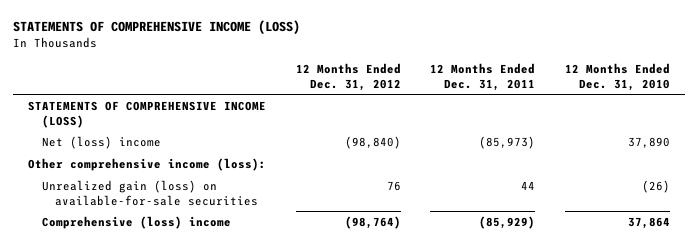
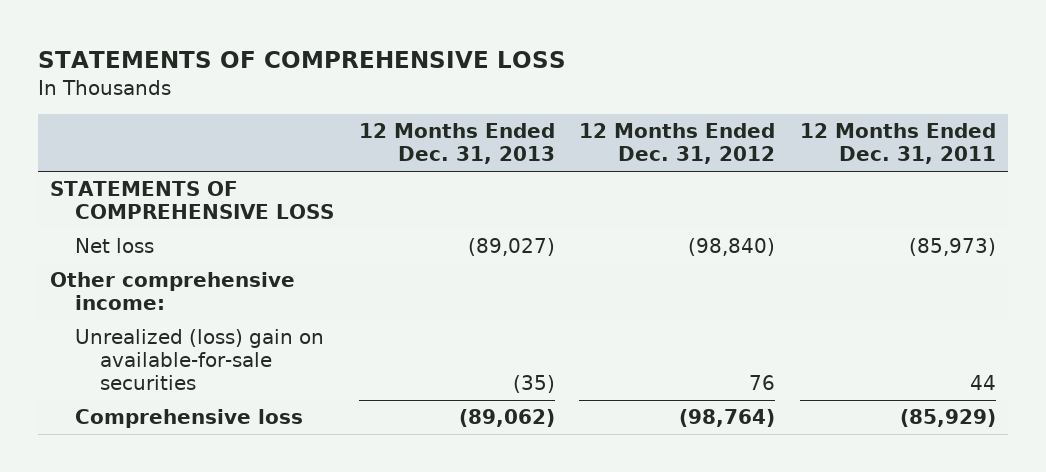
- STATEMENTS OF COMPREHENSIVE INCOME (LOSS)
+ STATEMENTS OF COMPREHENSIVE LOSS
- | 12 Months Ended Dec. 31, 2012 | 12 Months Ended Dec. 31, 2011 | 12 Months Ended Dec. 31, 2010
+ | 12 Months Ended Dec. 31, 2013 | 12 Months Ended Dec. 31, 2012 | 12 Months Ended Dec. 31, 2011
- STATEMENTS OF COMPREHENSIVE INCOME (LOSS)
- Net (loss) income | (98,840) | (85,973) | 37,890
- Other comprehensive income (loss):
- Unrealized gain (loss) on available-for-sale securities | 76 | 44 | (26)
- Comprehensive (loss) income | (98,764) | (85,929) | 37,864
+ STATEMENTS OF COMPREHENSIVE LOSS
+ Net loss | (89,027) | (98,840) | (85,973)
+ Other comprehensive income:
+ Unrealized (loss) gain on available-for-sale securities | (35) | 76 | 44
+ Comprehensive loss | (89,062) | (98,764) | (85,929)

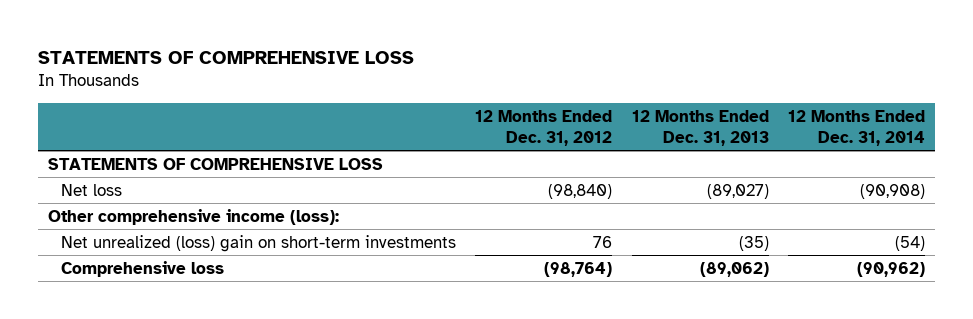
- | 12 Months Ended Dec. 31, 2013 | 12 Months Ended Dec. 31, 2012 | 12 Months Ended Dec. 31, 2011
+ | 12 Months Ended Dec. 31, 2012 | 12 Months Ended Dec. 31, 2013 | 12 Months Ended Dec. 31, 2014
- Other comprehensive income:
- Unrealized (loss) gain on available-for-sale securities | (35) | 76 | 44
+ Other comprehensive income (loss):
+ Net unrealized (loss) gain on short-term investments | 76 | (35) | (54)

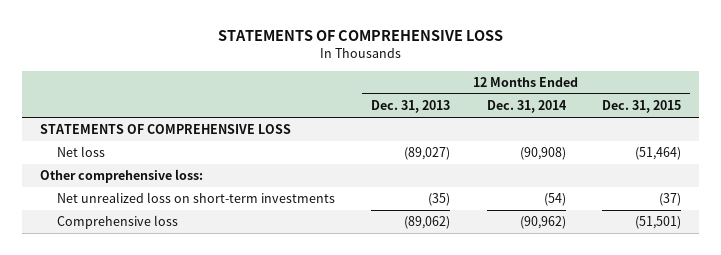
- | 12 Months Ended Dec. 31, 2012 | 12 Months Ended Dec. 31, 2013 | 12 Months Ended Dec. 31, 2014
+ | 12 Months Ended Dec. 31, 2013 | 12 Months Ended Dec. 31, 2014 | 12 Months Ended Dec. 31, 2015
- Other comprehensive income (loss):
- Net unrealized (loss) gain on short-term investments | 76 | (35) | (54)
+ Other comprehensive loss:
+ Net unrealized loss on short-term investments | (35) | (54) | (37)

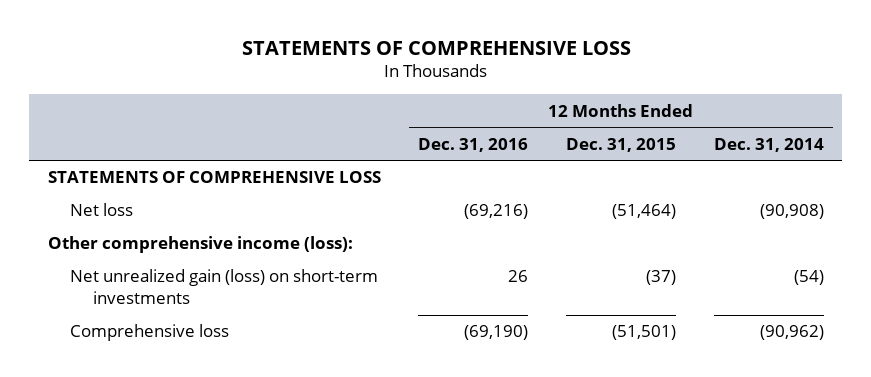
- | 12 Months Ended Dec. 31, 2013 | 12 Months Ended Dec. 31, 2014 | 12 Months Ended Dec. 31, 2015
+ | 12 Months Ended Dec. 31, 2016 | 12 Months Ended Dec. 31, 2015 | 12 Months Ended Dec. 31, 2014
- Other comprehensive loss:
- Net unrealized loss on short-term investments | (35) | (54) | (37)
+ Other comprehensive income (loss):
+ Net unrealized gain (loss) on short-term investments | 26 | (37) | (54)

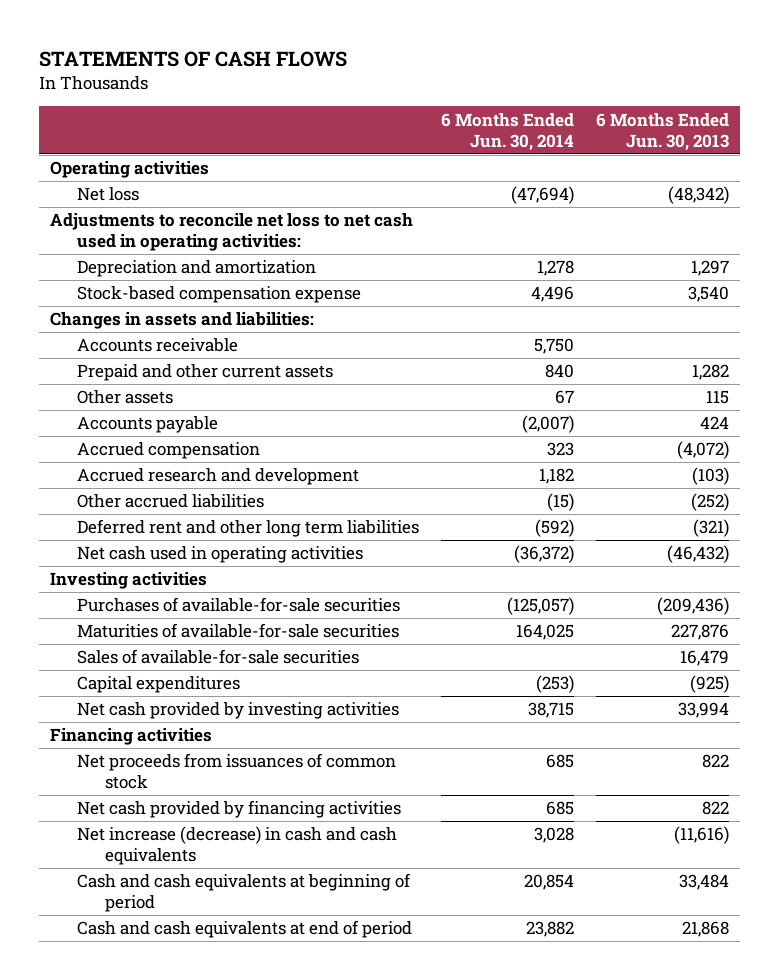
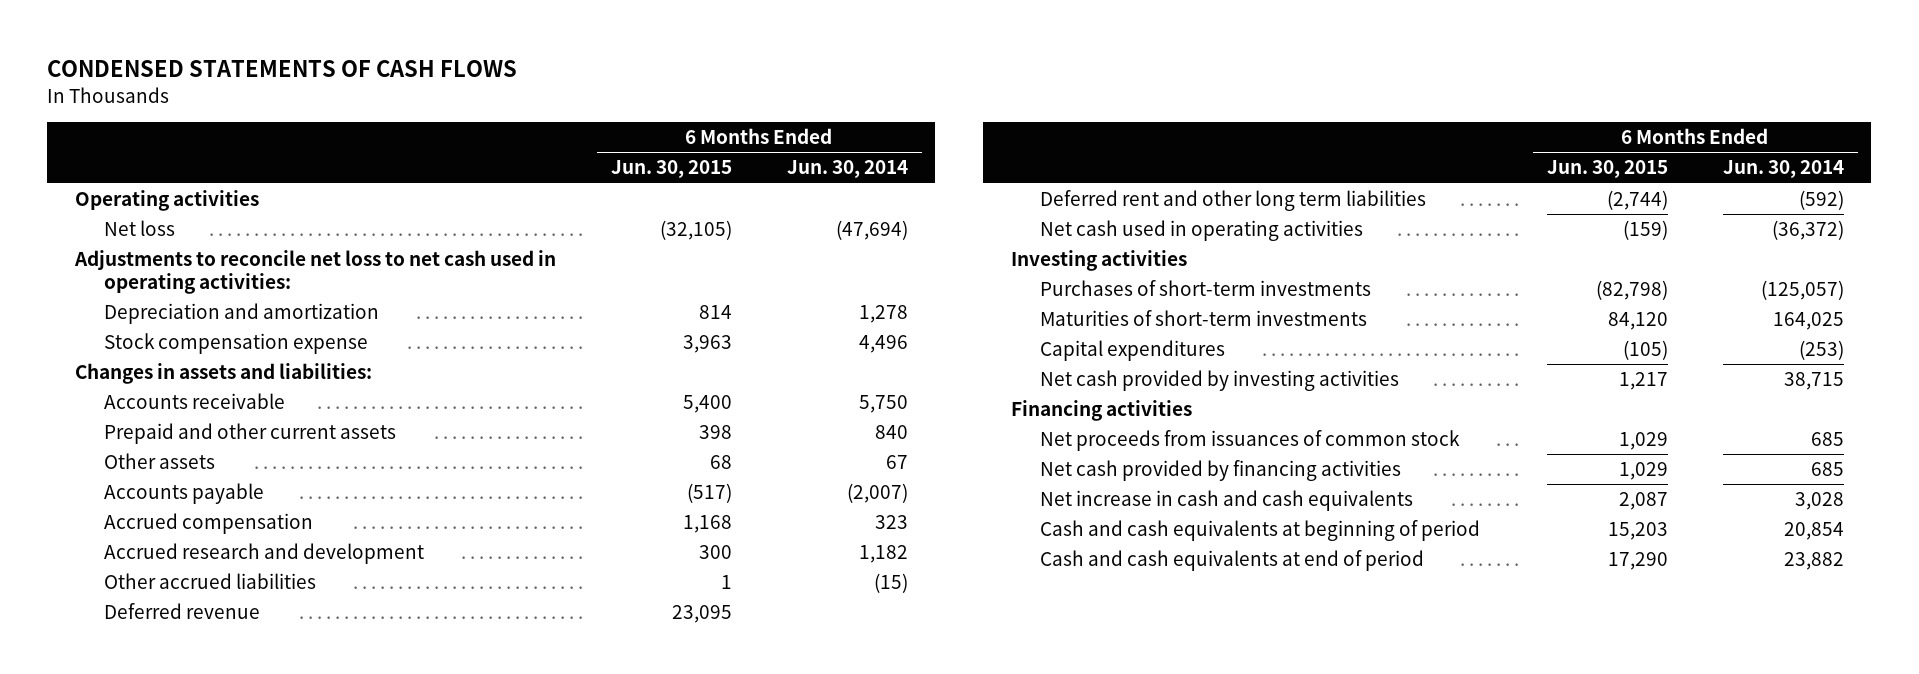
- STATEMENTS OF CASH FLOWS
+ CONDENSED STATEMENTS OF CASH FLOWS
- | 6 Months Ended Jun. 30, 2014 | 6 Months Ended Jun. 30, 2013
+ | 6 Months Ended Jun. 30, 2015 | 6 Months Ended Jun. 30, 2014
- Stock-based compensation expense | 4,496 | 3,540
+ Stock compensation expense | 3,963 | 4,496
+ Deferred revenue | 23,095 |
- Purchases of available-for-sale securities | (125,057) | (209,436)
- Maturities of available-for-sale securities | 164,025 | 227,876
- Sales of available-for-sale securities | | 16,479
+ Purchases of short-term investments | (82,798) | (125,057)
+ Maturities of short-term investments | 84,120 | 164,025
- Net increase (decrease) in cash and cash equivalents | 3,028 | (11,616)
+ Net increase in cash and cash equivalents | 2,087 | 3,028

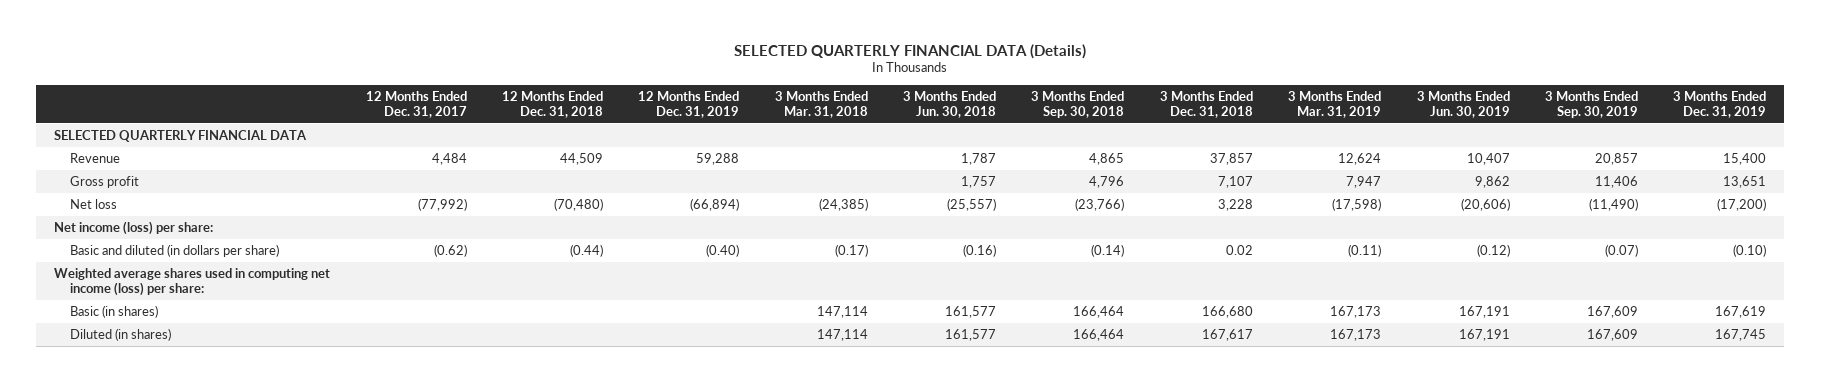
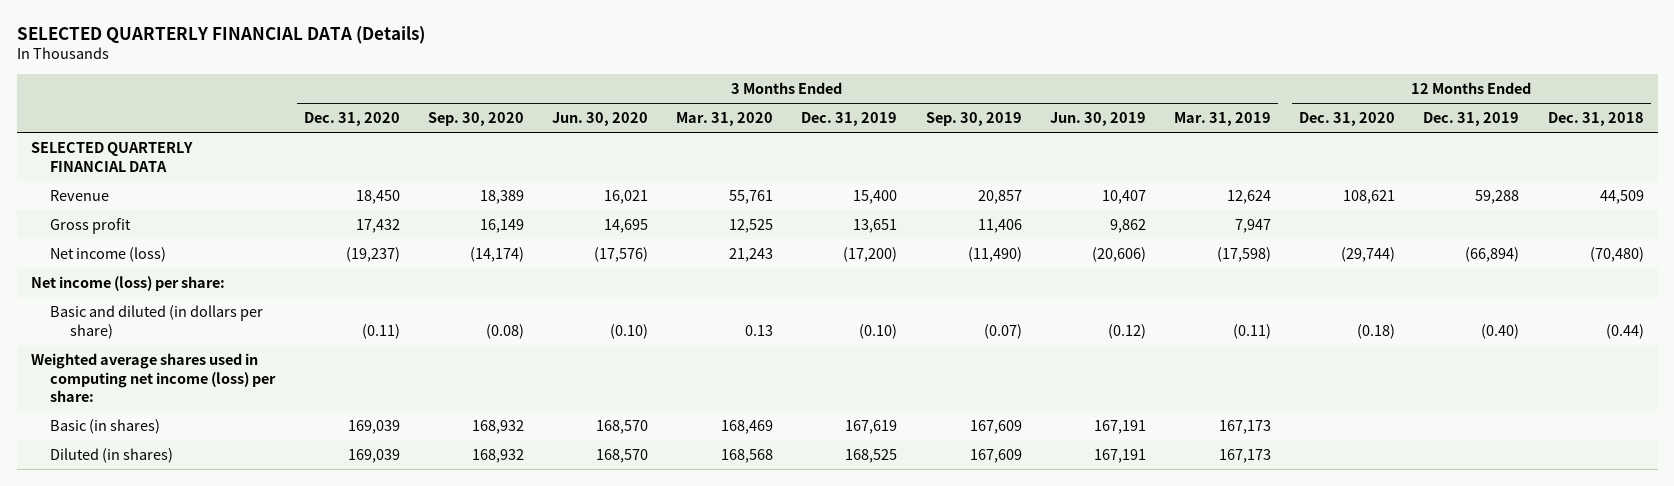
- | 12 Months Ended Dec. 31, 2017 | 12 Months Ended Dec. 31, 2018 | 12 Months Ended Dec. 31, 2019 | 3 Months Ended Mar. 31, 2018 | 3 Months Ended Jun. 30, 2018 | 3 Months Ended Sep. 30, 2018 | 3 Months Ended Dec. 31, 2018 | 3 Months Ended Mar. 31, 2019 | 3 Months Ended Jun. 30, 2019 | 3 Months Ended Sep. 30, 2019 | 3 Months Ended Dec. 31, 2019
+ | 3 Months Ended Dec. 31, 2020 | 3 Months Ended Sep. 30, 2020 | 3 Months Ended Jun. 30, 2020 | 3 Months Ended Mar. 31, 2020 | 3 Months Ended Dec. 31, 2019 | 3 Months Ended Sep. 30, 2019 | 3 Months Ended Jun. 30, 2019 | 3 Months Ended Mar. 31, 2019 | 12 Months Ended Dec. 31, 2020 | 12 Months Ended Dec. 31, 2019 | 12 Months Ended Dec. 31, 2018
- Net loss | (77,992) | (70,480) | (66,894) | (24,385) | (25,557) | (23,766) | 3,228 | (17,598) | (20,606) | (11,490) | (17,200)
+ Net income (loss) | (19,237) | (14,174) | (17,576) | 21,243 | (17,200) | (11,490) | (20,606) | (17,598) | (29,744) | (66,894) | (70,480)
- Diluted (in shares) | | | | 147,114 | 161,577 | 166,464 | 167,617 | 167,173 | 167,191 | 167,609 | 167,745
+ Diluted (in shares) | 169,039 | 168,932 | 168,570 | 168,568 | 168,525 | 167,609 | 167,191 | 167,173 | | |

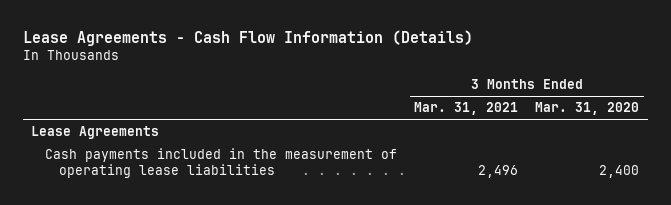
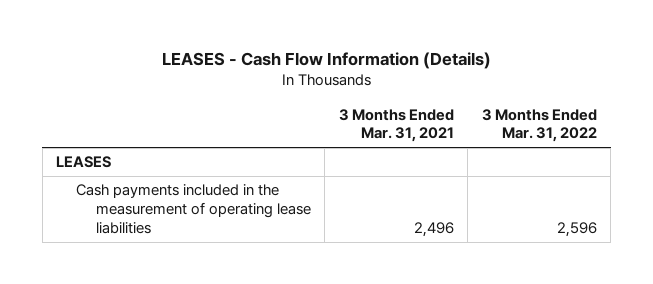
- Lease Agreements - Cash Flow Information (Details)
+ LEASES - Cash Flow Information (Details)
- | 3 Months Ended Mar. 31, 2021 | 3 Months Ended Mar. 31, 2020
+ | 3 Months Ended Mar. 31, 2021 | 3 Months Ended Mar. 31, 2022
- Lease Agreements
+ LEASES

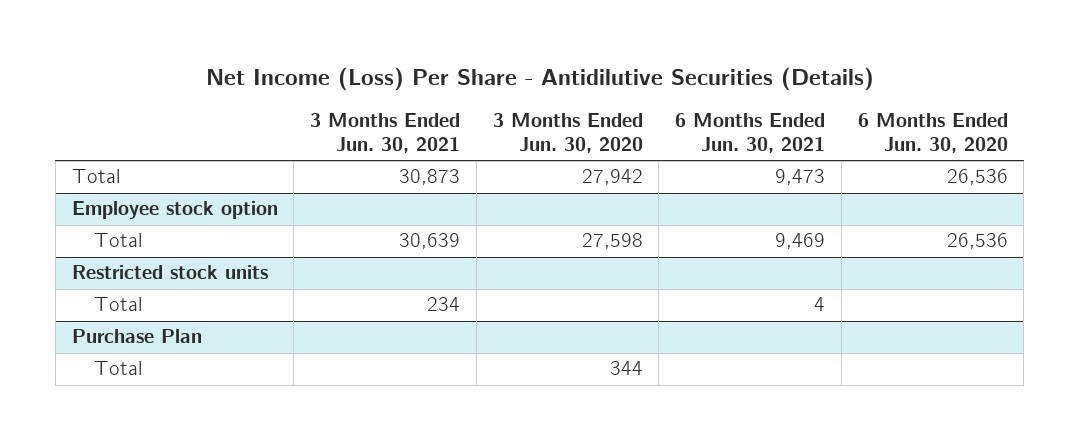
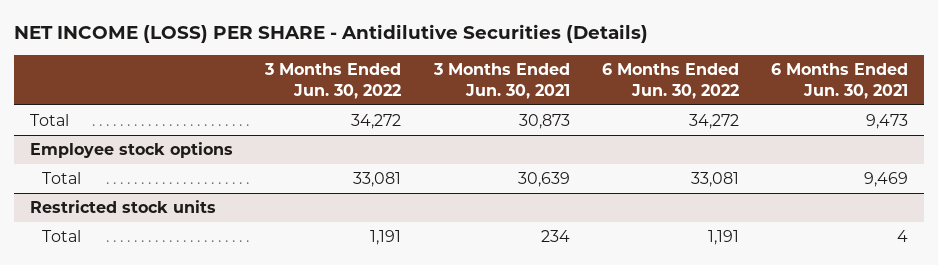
- Net Income (Loss) Per Share - Antidilutive Securities (Details)
+ NET INCOME (LOSS) PER SHARE - Antidilutive Securities (Details)
- | 3 Months Ended Jun. 30, 2021 | 3 Months Ended Jun. 30, 2020 | 6 Months Ended Jun. 30, 2021 | 6 Months Ended Jun. 30, 2020
+ | 3 Months Ended Jun. 30, 2022 | 3 Months Ended Jun. 30, 2021 | 6 Months Ended Jun. 30, 2022 | 6 Months Ended Jun. 30, 2021
- Employee stock option
+ Employee stock options
- Purchase Plan
- Total | | 344 | |

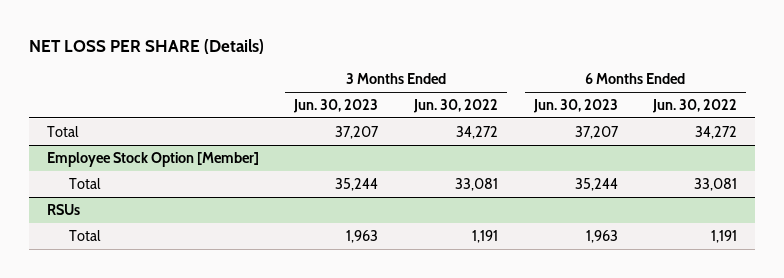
- NET INCOME (LOSS) PER SHARE - Antidilutive Securities (Details)
+ NET LOSS PER SHARE (Details)
- | 3 Months Ended Jun. 30, 2022 | 3 Months Ended Jun. 30, 2021 | 6 Months Ended Jun. 30, 2022 | 6 Months Ended Jun. 30, 2021
+ | 3 Months Ended Jun. 30, 2023 | 3 Months Ended Jun. 30, 2022 | 6 Months Ended Jun. 30, 2023 | 6 Months Ended Jun. 30, 2022
- Employee stock options
+ Employee Stock Option [Member]
- Restricted stock units
+ RSUs

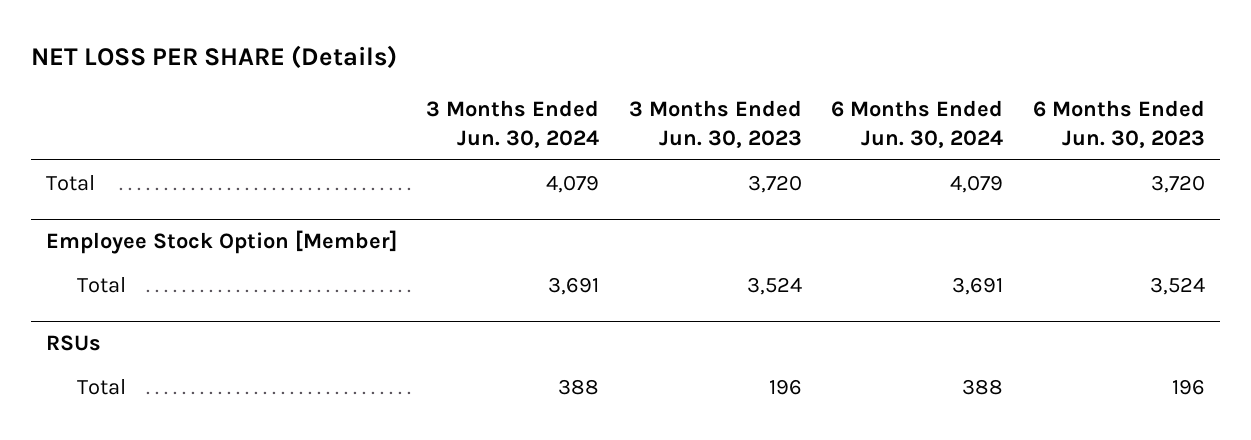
- | 3 Months Ended Jun. 30, 2023 | 3 Months Ended Jun. 30, 2022 | 6 Months Ended Jun. 30, 2023 | 6 Months Ended Jun. 30, 2022
+ | 3 Months Ended Jun. 30, 2024 | 3 Months Ended Jun. 30, 2023 | 6 Months Ended Jun. 30, 2024 | 6 Months Ended Jun. 30, 2023
- Total | 37,207 | 34,272 | 37,207 | 34,272
+ Total | 4,079 | 3,720 | 4,079 | 3,720
@ Employee Stock Option [Member]
- Total | 35,244 | 33,081 | 35,244 | 33,081
+ Total | 3,691 | 3,524 | 3,691 | 3,524
@ RSUs
- Total | 1,963 | 1,191 | 1,963 | 1,191
+ Total | 388 | 196 | 388 | 196

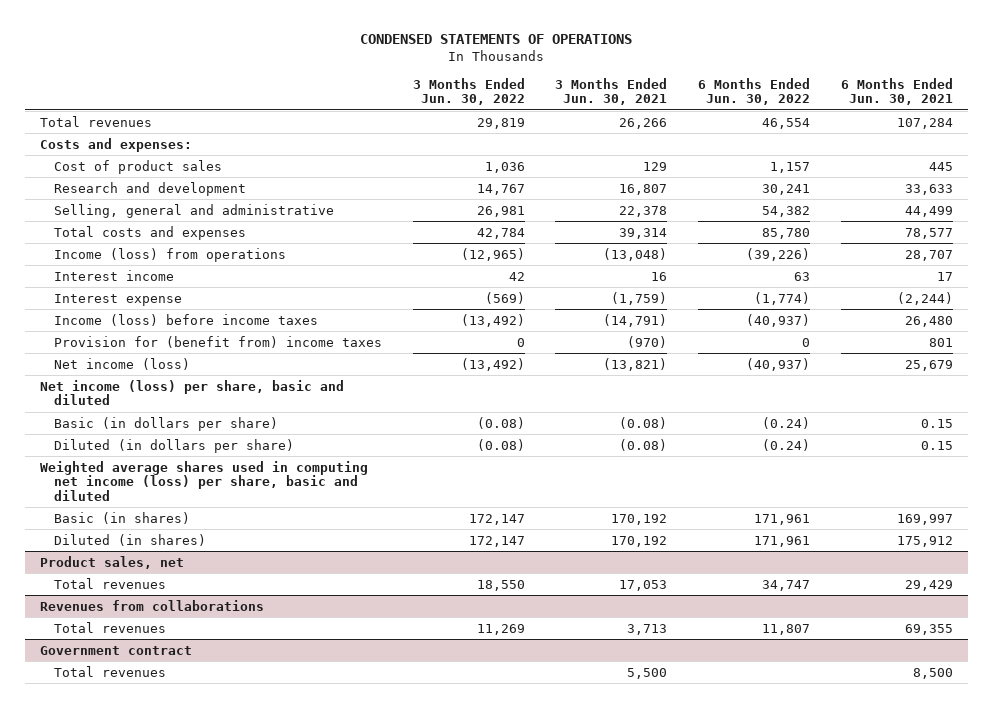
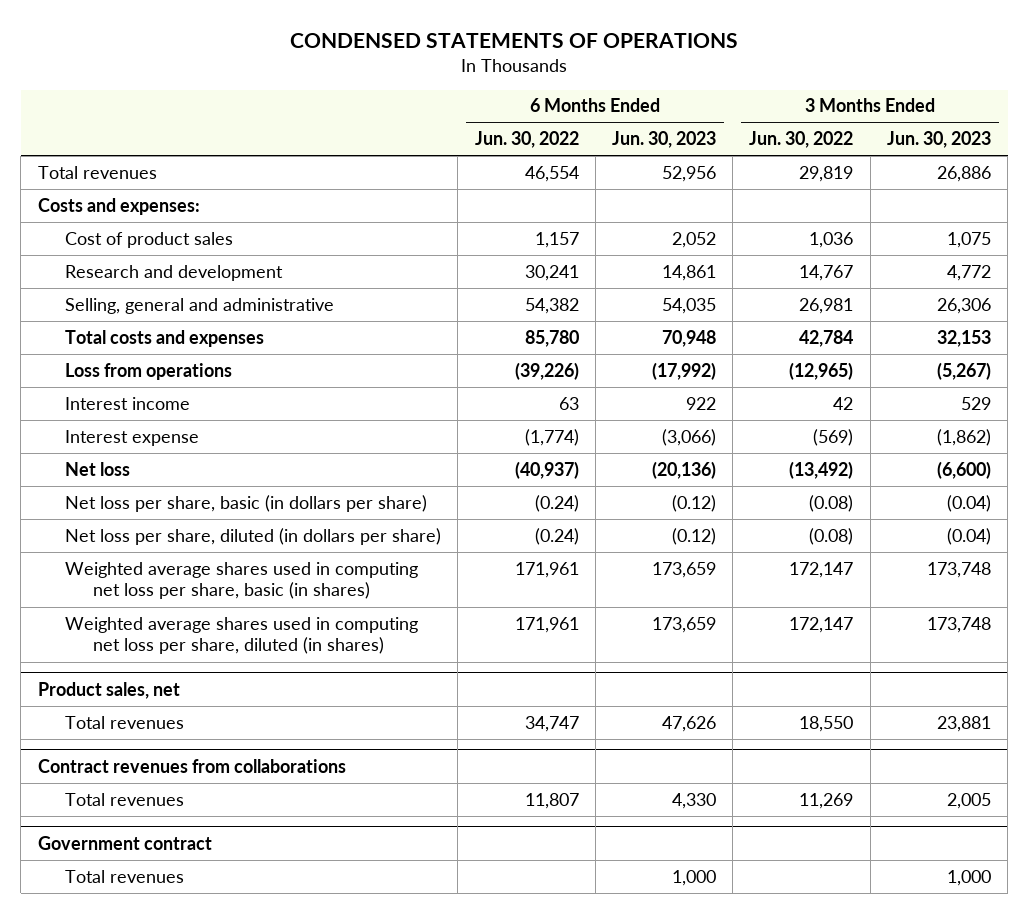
- | 3 Months Ended Jun. 30, 2022 | 3 Months Ended Jun. 30, 2021 | 6 Months Ended Jun. 30, 2022 | 6 Months Ended Jun. 30, 2021
+ | 6 Months Ended Jun. 30, 2022 | 6 Months Ended Jun. 30, 2023 | 3 Months Ended Jun. 30, 2022 | 3 Months Ended Jun. 30, 2023
- Income (loss) from operations | (12,965) | (13,048) | (39,226) | 28,707
+ Loss from operations | (39,226) | (17,992) | (12,965) | (5,267)
- Income (loss) before income taxes | (13,492) | (14,791) | (40,937) | 26,480
- Provision for (benefit from) income taxes | 0 | (970) | 0 | 801
- Net income (loss) | (13,492) | (13,821) | (40,937) | 25,679
- Net income (loss) per share, basic and diluted
- Basic (in dollars per share) | (0.08) | (0.08) | (0.24) | 0.15
- Diluted (in dollars per share) | (0.08) | (0.08) | (0.24) | 0.15
- Weighted average shares used in computing net income (loss) per share, basic and diluted
- Basic (in shares) | 172,147 | 170,192 | 171,961 | 169,997
- Diluted (in shares) | 172,147 | 170,192 | 171,961 | 175,912
+ Net loss | (40,937) | (20,136) | (13,492) | (6,600)
+ Net loss per share, basic (in dollars per share) | (0.24) | (0.12) | (0.08) | (0.04)
+ Net loss per share, diluted (in dollars per share) | (0.24) | (0.12) | (0.08) | (0.04)
+ Weighted average shares used in computing net loss per share, basic (in shares) | 171,961 | 173,659 | 172,147 | 173,748
+ Weighted average shares used in computing net loss per share, diluted (in shares) | 171,961 | 173,659 | 172,147 | 173,748
- Revenues from collaborations
+ Contract revenues from collaborations

